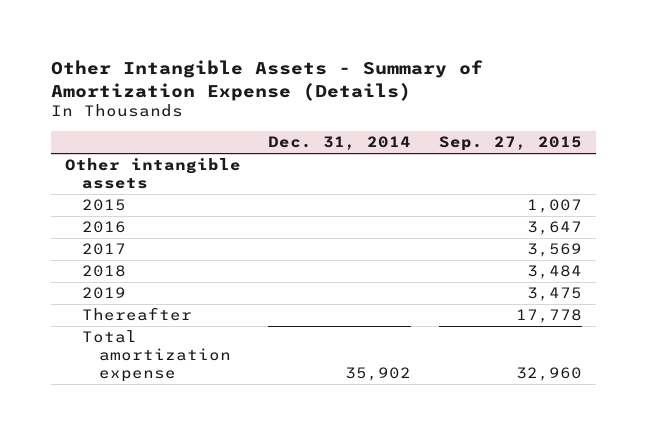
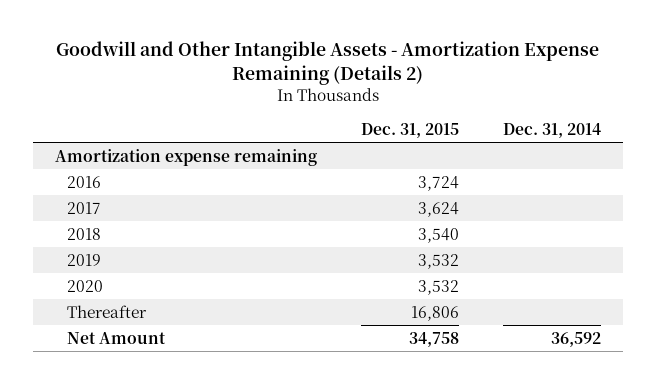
- Other Intangible Assets - Summary of Amortization Expense (Details)
+ Goodwill and Other Intangible Assets - Amortization Expense Remaining (Details 2)
- | Dec. 31, 2014 | Sep. 27, 2015
+ | Dec. 31, 2015 | Dec. 31, 2014
- Other intangible assets
- 2015 | | 1,007
+ Amortization expense remaining
+ 2020 | 3,532 |
- Total amortization expense | 35,902 | 32,960
+ Net Amount | 34,758 | 36,592

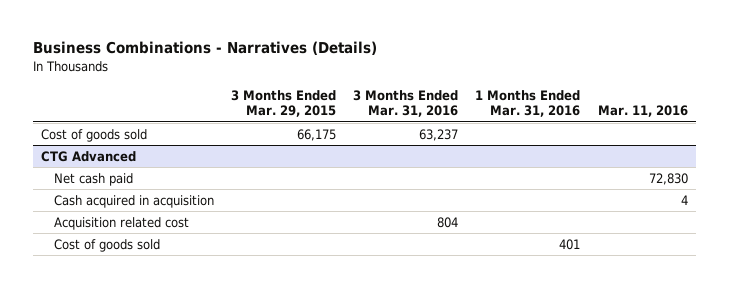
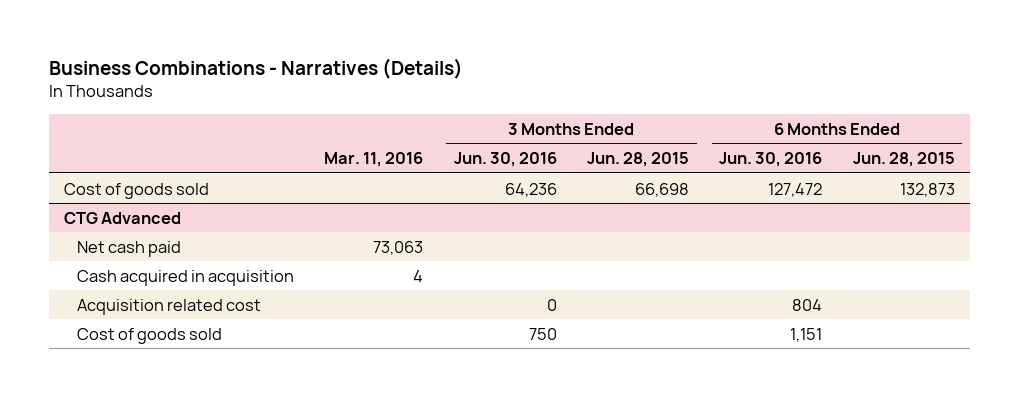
- | 3 Months Ended Mar. 29, 2015 | 3 Months Ended Mar. 31, 2016 | 1 Months Ended Mar. 31, 2016 | Mar. 11, 2016
+ | Mar. 11, 2016 | 3 Months Ended Jun. 30, 2016 | 3 Months Ended Jun. 28, 2015 | 6 Months Ended Jun. 30, 2016 | 6 Months Ended Jun. 28, 2015
@ CTG Advanced
- Net cash paid | | | | 72,830
+ Net cash paid | 73,063 | | | |

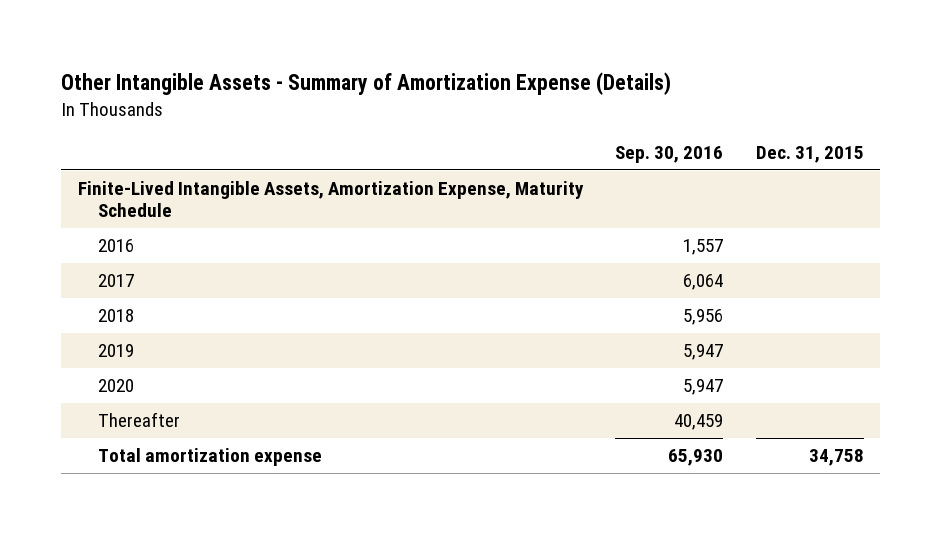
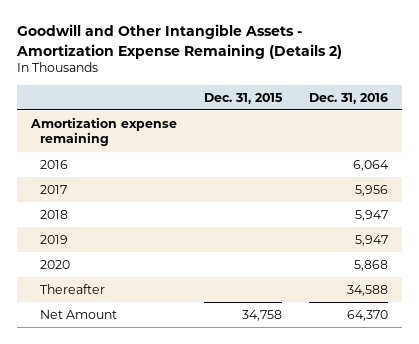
- Other Intangible Assets - Summary of Amortization Expense (Details)
+ Goodwill and Other Intangible Assets - Amortization Expense Remaining (Details 2)
- | Sep. 30, 2016 | Dec. 31, 2015
+ | Dec. 31, 2015 | Dec. 31, 2016
- Finite-Lived Intangible Assets, Amortization Expense, Maturity Schedule
+ Amortization expense remaining
- Total amortization expense | 65,930 | 34,758
+ Net Amount | 34,758 | 64,370

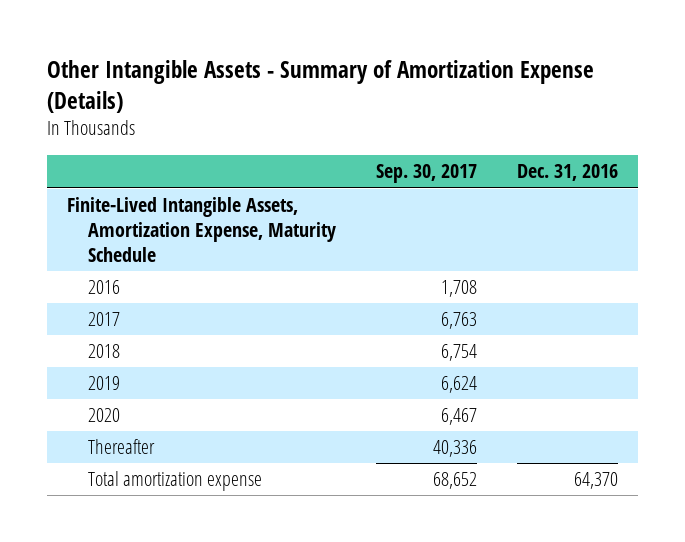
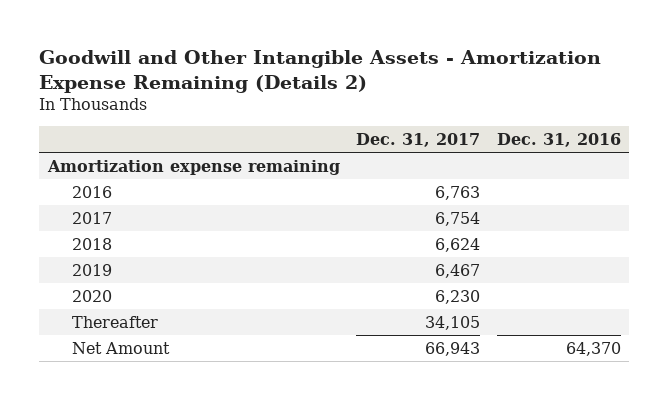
- Other Intangible Assets - Summary of Amortization Expense (Details)
+ Goodwill and Other Intangible Assets - Amortization Expense Remaining (Details 2)
- | Sep. 30, 2017 | Dec. 31, 2016
+ | Dec. 31, 2017 | Dec. 31, 2016
- Finite-Lived Intangible Assets, Amortization Expense, Maturity Schedule
+ Amortization expense remaining
- Total amortization expense | 68,652 | 64,370
+ Net Amount | 66,943 | 64,370

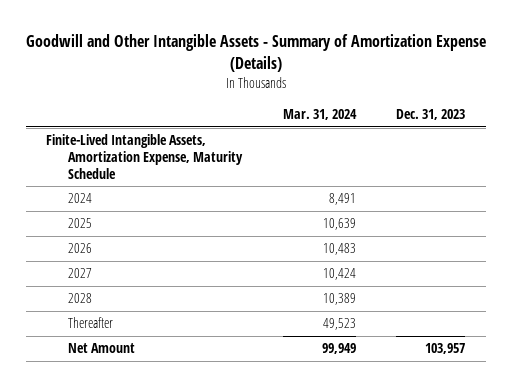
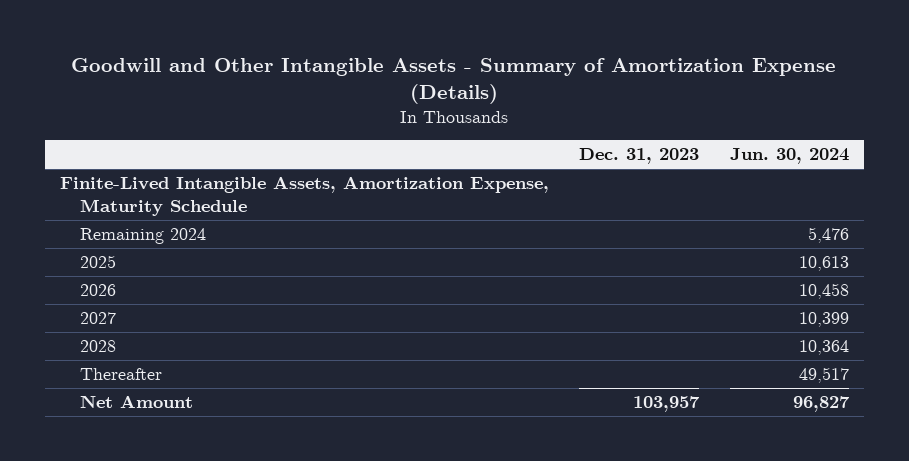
- | Mar. 31, 2024 | Dec. 31, 2023
+ | Dec. 31, 2023 | Jun. 30, 2024
- 2024 | 8,491 |
+ Remaining 2024 | | 5,476

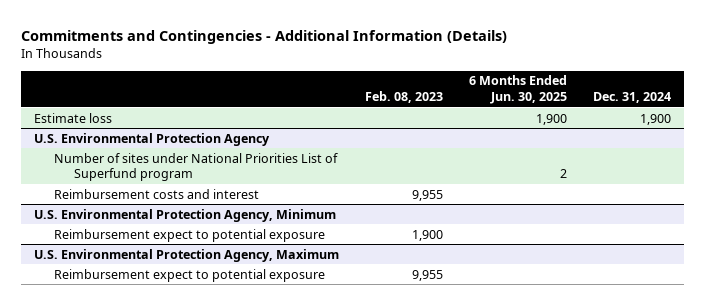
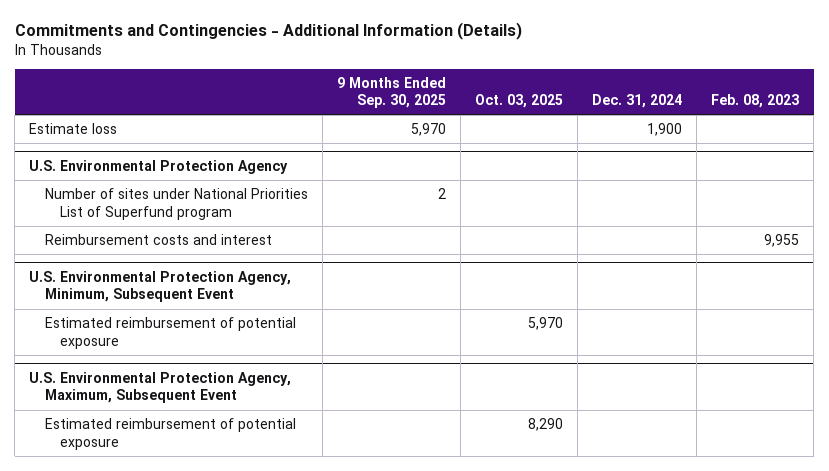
- | Feb. 08, 2023 | 6 Months Ended Jun. 30, 2025 | Dec. 31, 2024
+ | 9 Months Ended Sep. 30, 2025 | Oct. 03, 2025 | Dec. 31, 2024 | Feb. 08, 2023
- U.S. Environmental Protection Agency, Minimum
- Reimbursement expect to potential exposure | 1,900 | |
- U.S. Environmental Protection Agency, Maximum
- Reimbursement expect to potential exposure | 9,955 | |
+ U.S. Environmental Protection Agency, Minimum, Subsequent Event
+ Estimated reimbursement of potential exposure | | 5,970 | |
+ U.S. Environmental Protection Agency, Maximum, Subsequent Event
+ Estimated reimbursement of potential exposure | | 8,290 | |

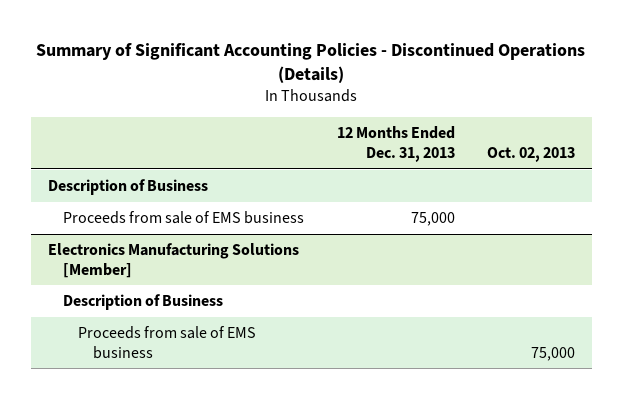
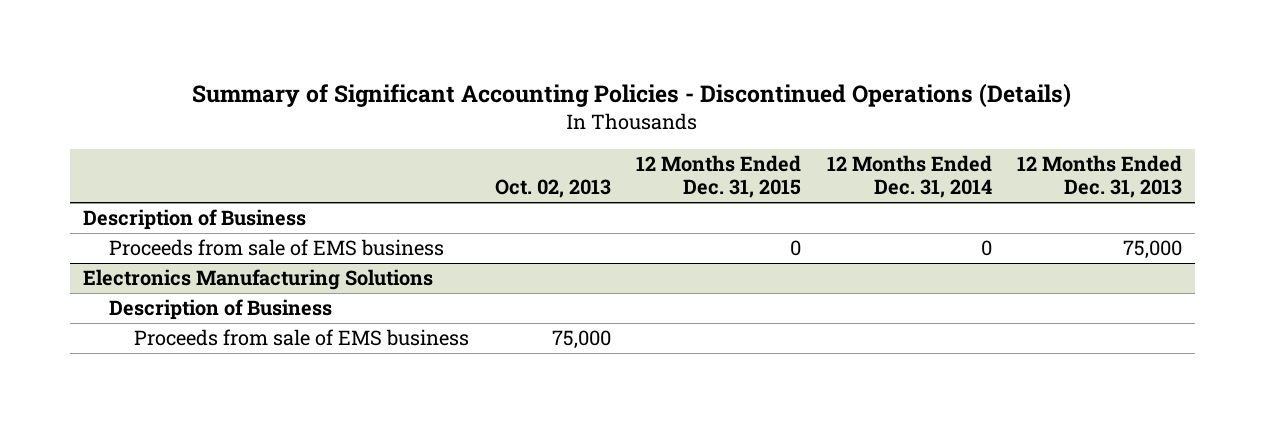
- | 12 Months Ended Dec. 31, 2013 | Oct. 02, 2013
+ | Oct. 02, 2013 | 12 Months Ended Dec. 31, 2015 | 12 Months Ended Dec. 31, 2014 | 12 Months Ended Dec. 31, 2013
- Electronics Manufacturing Solutions [Member]
+ Electronics Manufacturing Solutions

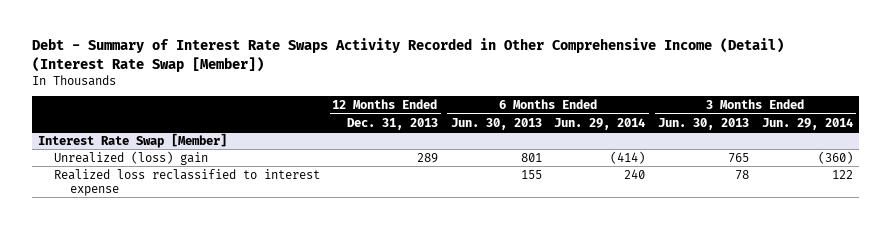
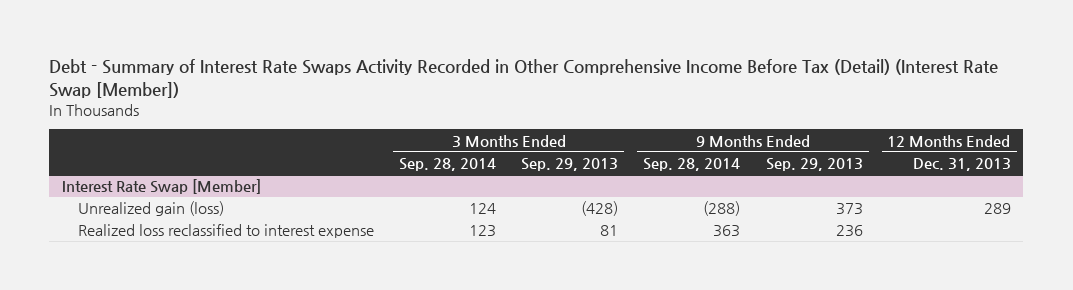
- Debt - Summary of Interest Rate Swaps Activity Recorded in Other Comprehensive Income (Detail) (Interest Rate Swap [Member])
+ Debt - Summary of Interest Rate Swaps Activity Recorded in Other Comprehensive Income Before Tax (Detail) (Interest Rate Swap [Member])
- | 12 Months Ended Dec. 31, 2013 | 6 Months Ended Jun. 30, 2013 | 6 Months Ended Jun. 29, 2014 | 3 Months Ended Jun. 30, 2013 | 3 Months Ended Jun. 29, 2014
+ | 3 Months Ended Sep. 28, 2014 | 3 Months Ended Sep. 29, 2013 | 9 Months Ended Sep. 28, 2014 | 9 Months Ended Sep. 29, 2013 | 12 Months Ended Dec. 31, 2013
@ Interest Rate Swap [Member]
- Unrealized (loss) gain | 289 | 801 | (414) | 765 | (360)
+ Unrealized gain (loss) | 124 | (428) | (288) | 373 | 289

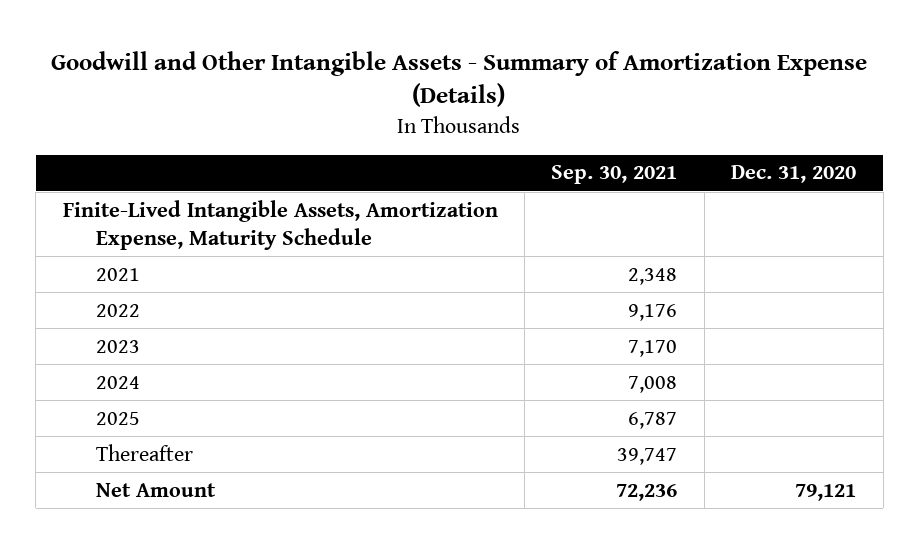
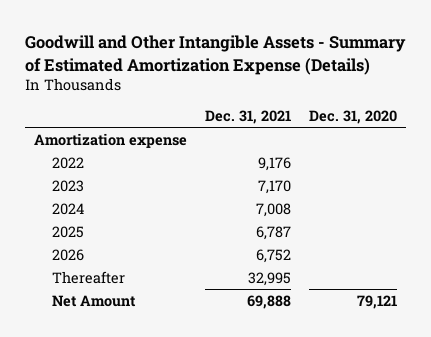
- Goodwill and Other Intangible Assets - Summary of Amortization Expense (Details)
+ Goodwill and Other Intangible Assets - Summary of Estimated Amortization Expense (Details)
- | Sep. 30, 2021 | Dec. 31, 2020
+ | Dec. 31, 2021 | Dec. 31, 2020
- Finite-Lived Intangible Assets, Amortization Expense, Maturity Schedule
- 2021 | 2,348 |
+ Amortization expense
+ 2026 | 6,752 |

